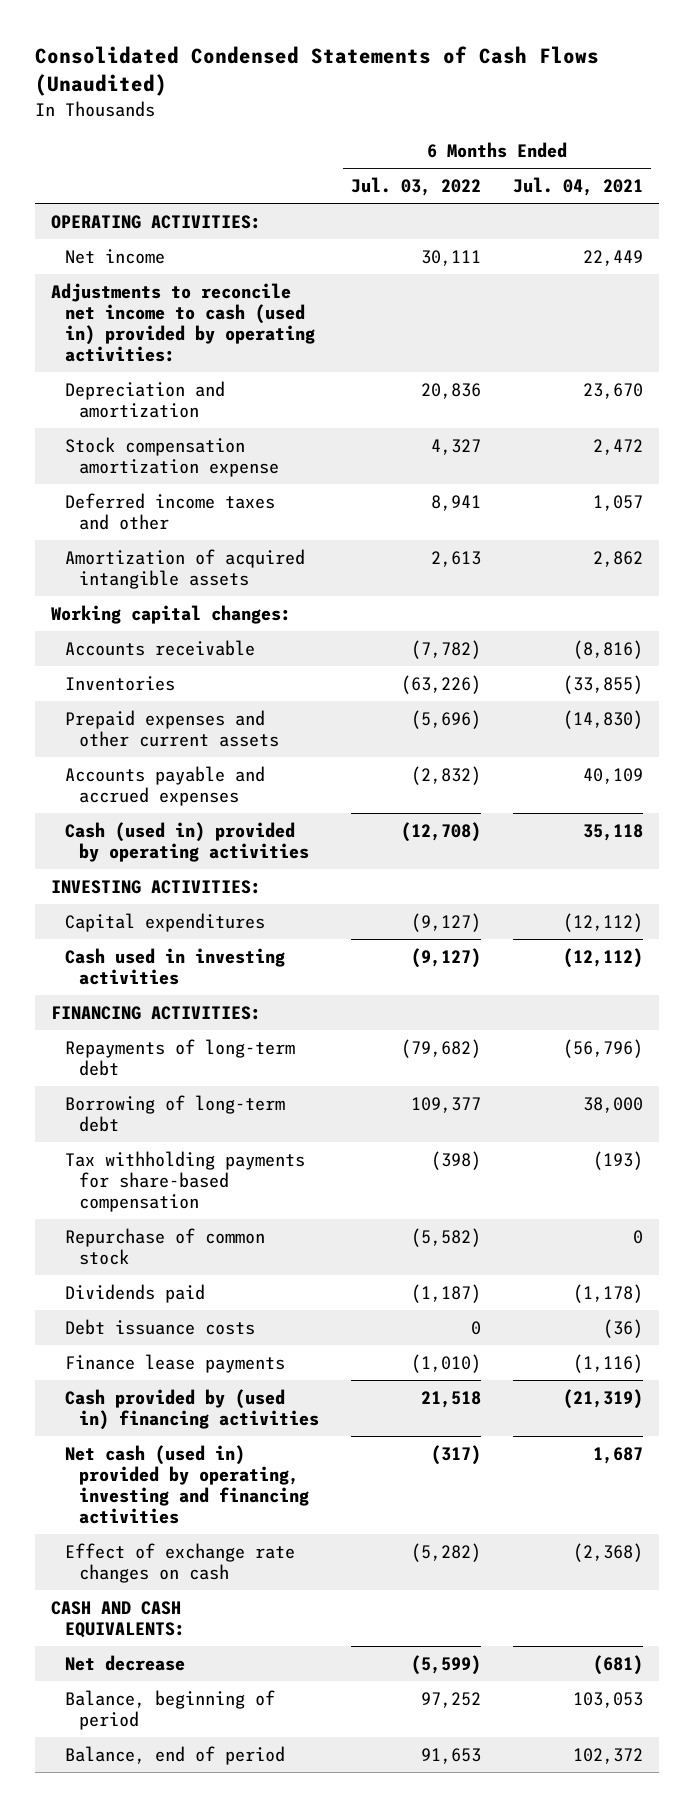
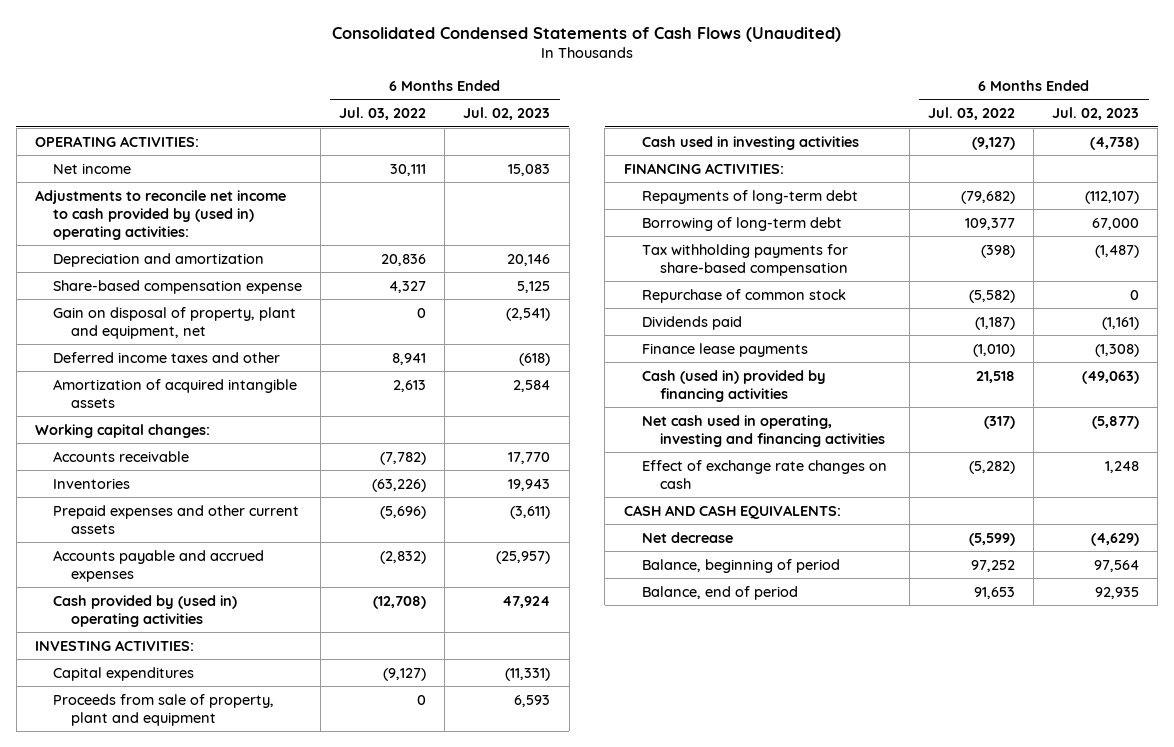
- | 6 Months Ended Jul. 03, 2022 | 6 Months Ended Jul. 04, 2021
+ | 6 Months Ended Jul. 03, 2022 | 6 Months Ended Jul. 02, 2023
- Adjustments to reconcile net income to cash (used in) provided by operating activities:
+ Adjustments to reconcile net income to cash provided by (used in) operating activities:
- Stock compensation amortization expense | 4,327 | 2,472
+ Share-based compensation expense | 4,327 | 5,125
+ Gain on disposal of property, plant and equipment, net | 0 | (2,541)
- Cash (used in) provided by operating activities | (12,708) | 35,118
+ Cash provided by (used in) operating activities | (12,708) | 47,924
+ Proceeds from sale of property, plant and equipment | 0 | 6,593
- Debt issuance costs | 0 | (36)
- Cash provided by (used in) financing activities | 21,518 | (21,319)
- Net cash (used in) provided by operating, investing and financing activities | (317) | 1,687
+ Cash (used in) provided by financing activities | 21,518 | (49,063)
+ Net cash used in operating, investing and financing activities | (317) | (5,877)

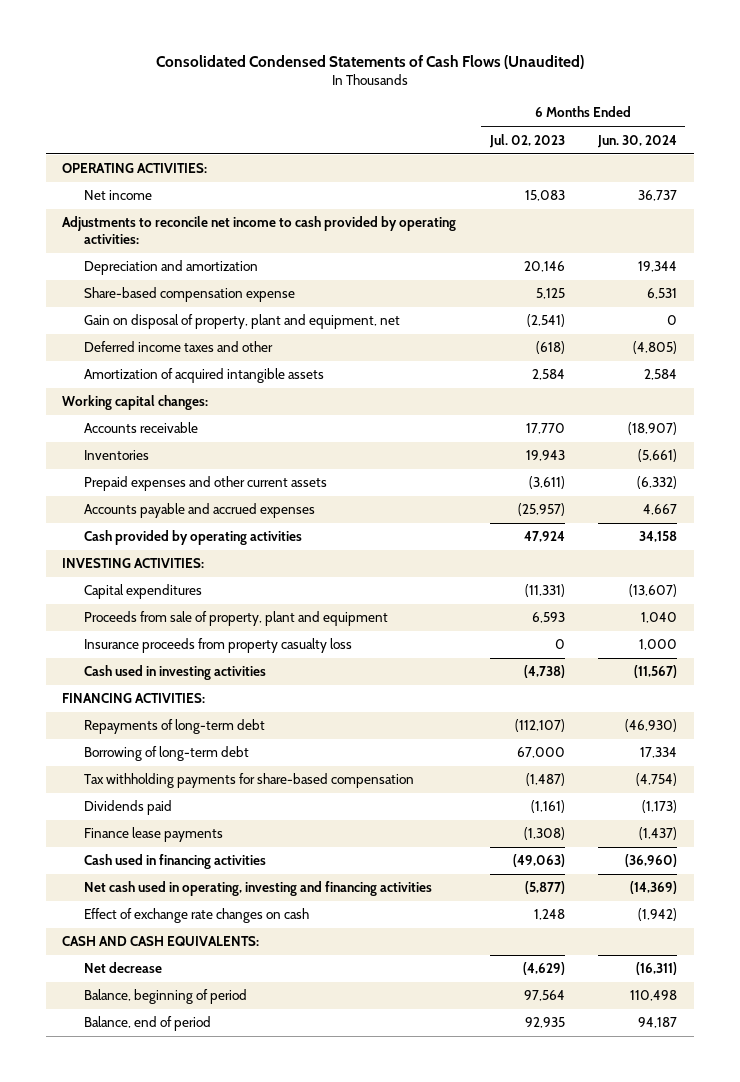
- | 6 Months Ended Jul. 03, 2022 | 6 Months Ended Jul. 02, 2023
+ | 6 Months Ended Jul. 02, 2023 | 6 Months Ended Jun. 30, 2024
- Adjustments to reconcile net income to cash provided by (used in) operating activities:
+ Adjustments to reconcile net income to cash provided by operating activities:
- Cash provided by (used in) operating activities | (12,708) | 47,924
+ Cash provided by operating activities | 47,924 | 34,158
+ Insurance proceeds from property casualty loss | 0 | 1,000
- Repurchase of common stock | (5,582) | 0
- Cash (used in) provided by financing activities | 21,518 | (49,063)
+ Cash used in financing activities | (49,063) | (36,960)

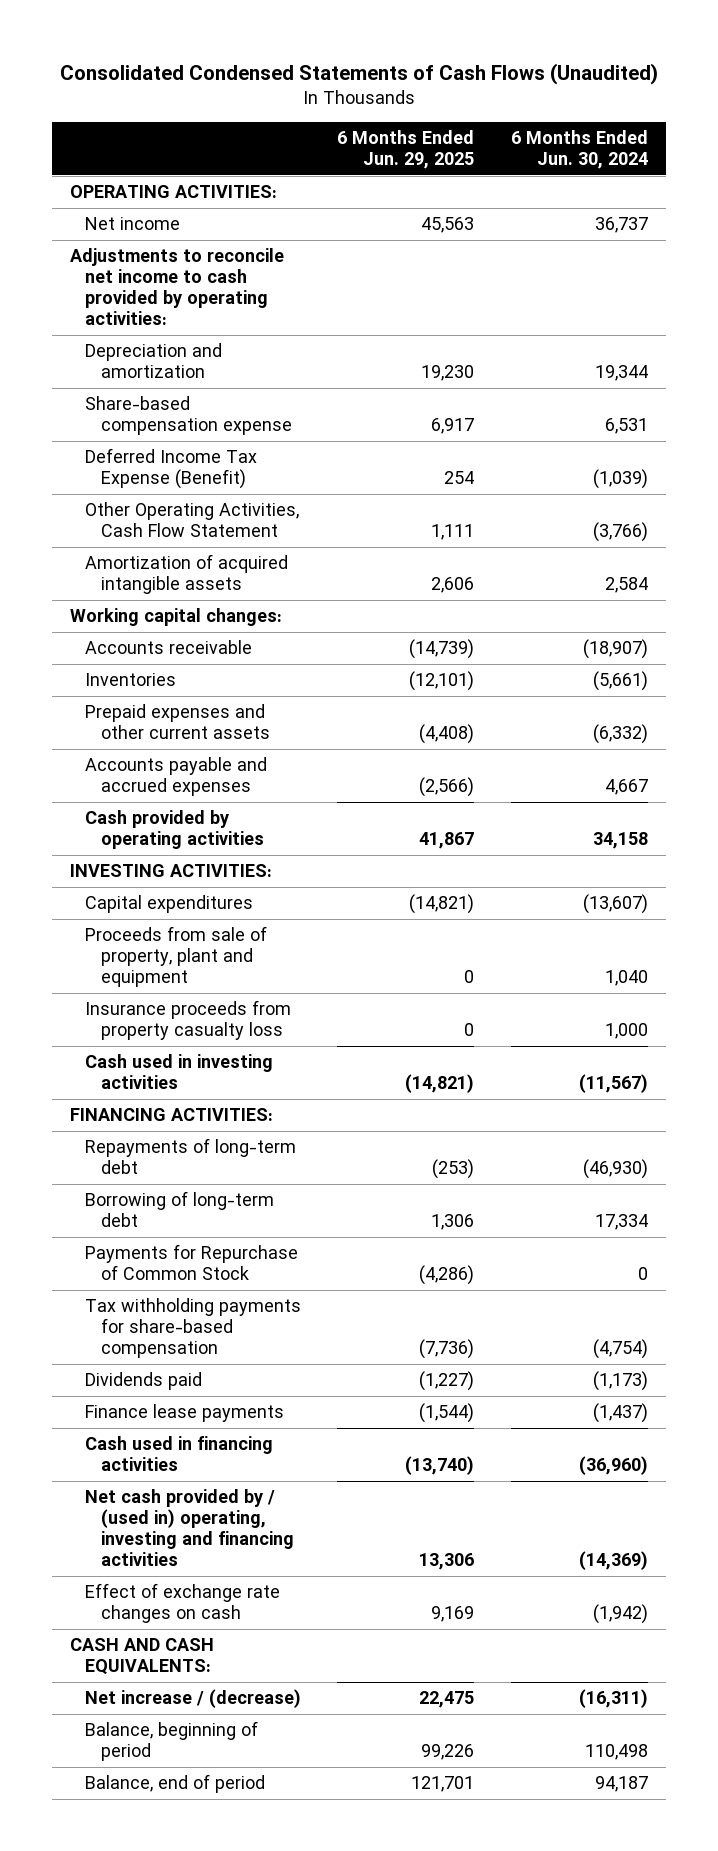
- | 6 Months Ended Jul. 02, 2023 | 6 Months Ended Jun. 30, 2024
+ | 6 Months Ended Jun. 29, 2025 | 6 Months Ended Jun. 30, 2024
- Gain on disposal of property, plant and equipment, net | (2,541) | 0
- Deferred income taxes and other | (618) | (4,805)
+ Deferred Income Tax Expense (Benefit) | 254 | (1,039)
+ Other Operating Activities, Cash Flow Statement | 1,111 | (3,766)
+ Payments for Repurchase of Common Stock | (4,286) | 0
- Net cash used in operating, investing and financing activities | (5,877) | (14,369)
+ Net cash provided by / (used in) operating, investing and financing activities | 13,306 | (14,369)
- Net decrease | (4,629) | (16,311)
+ Net increase / (decrease) | 22,475 | (16,311)

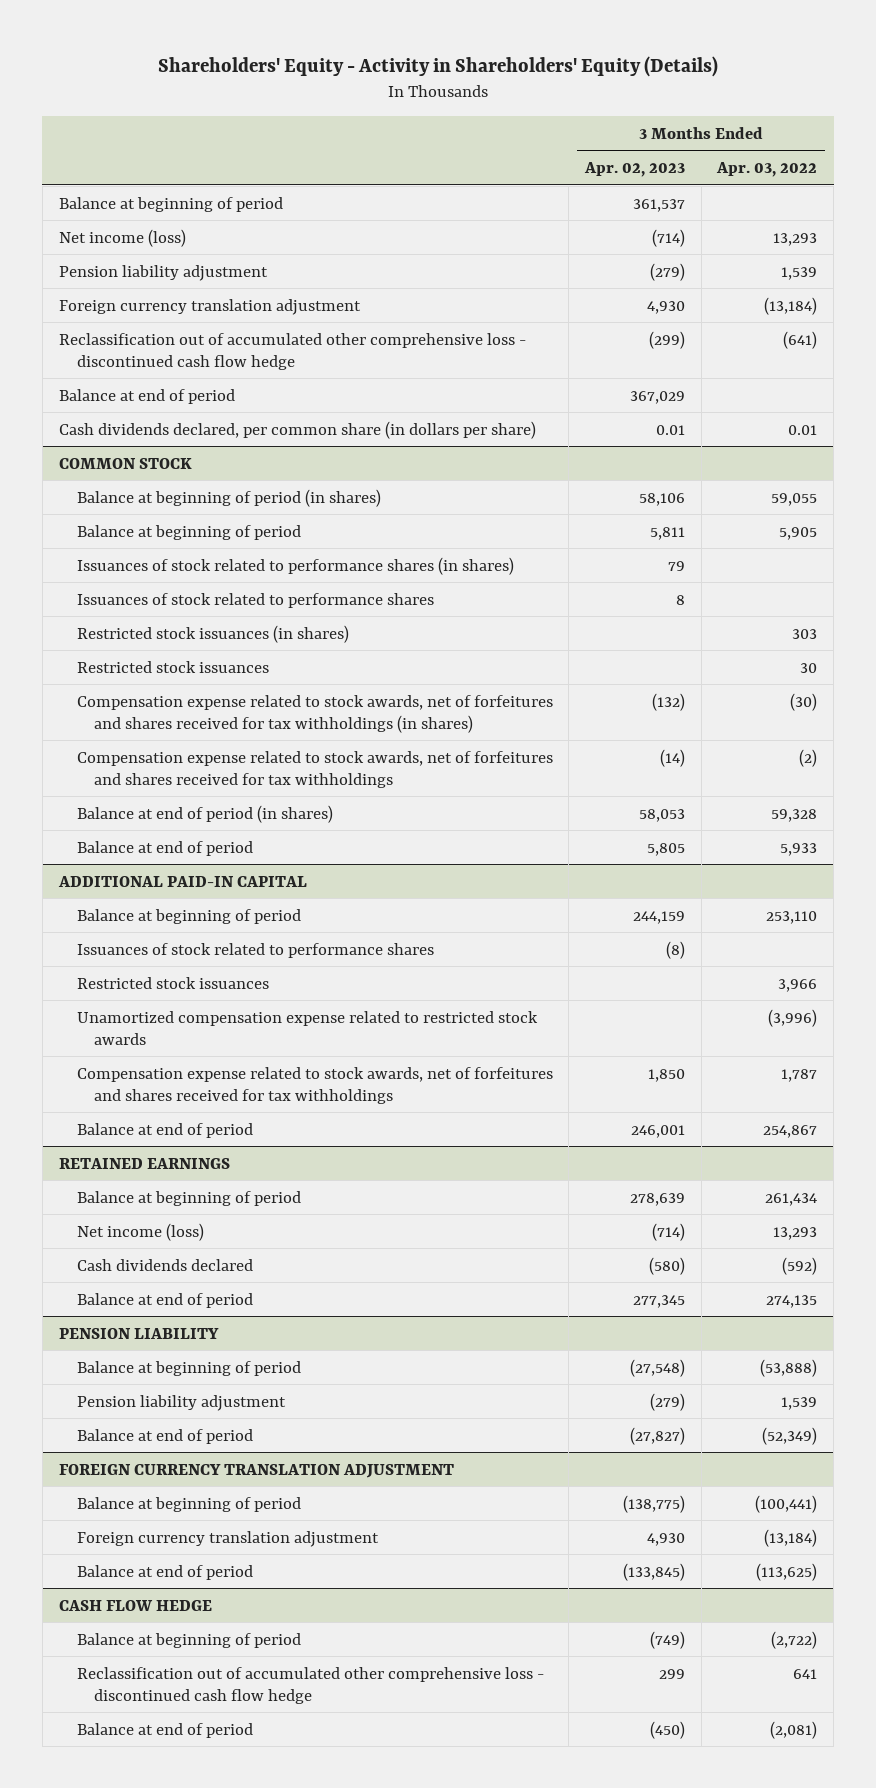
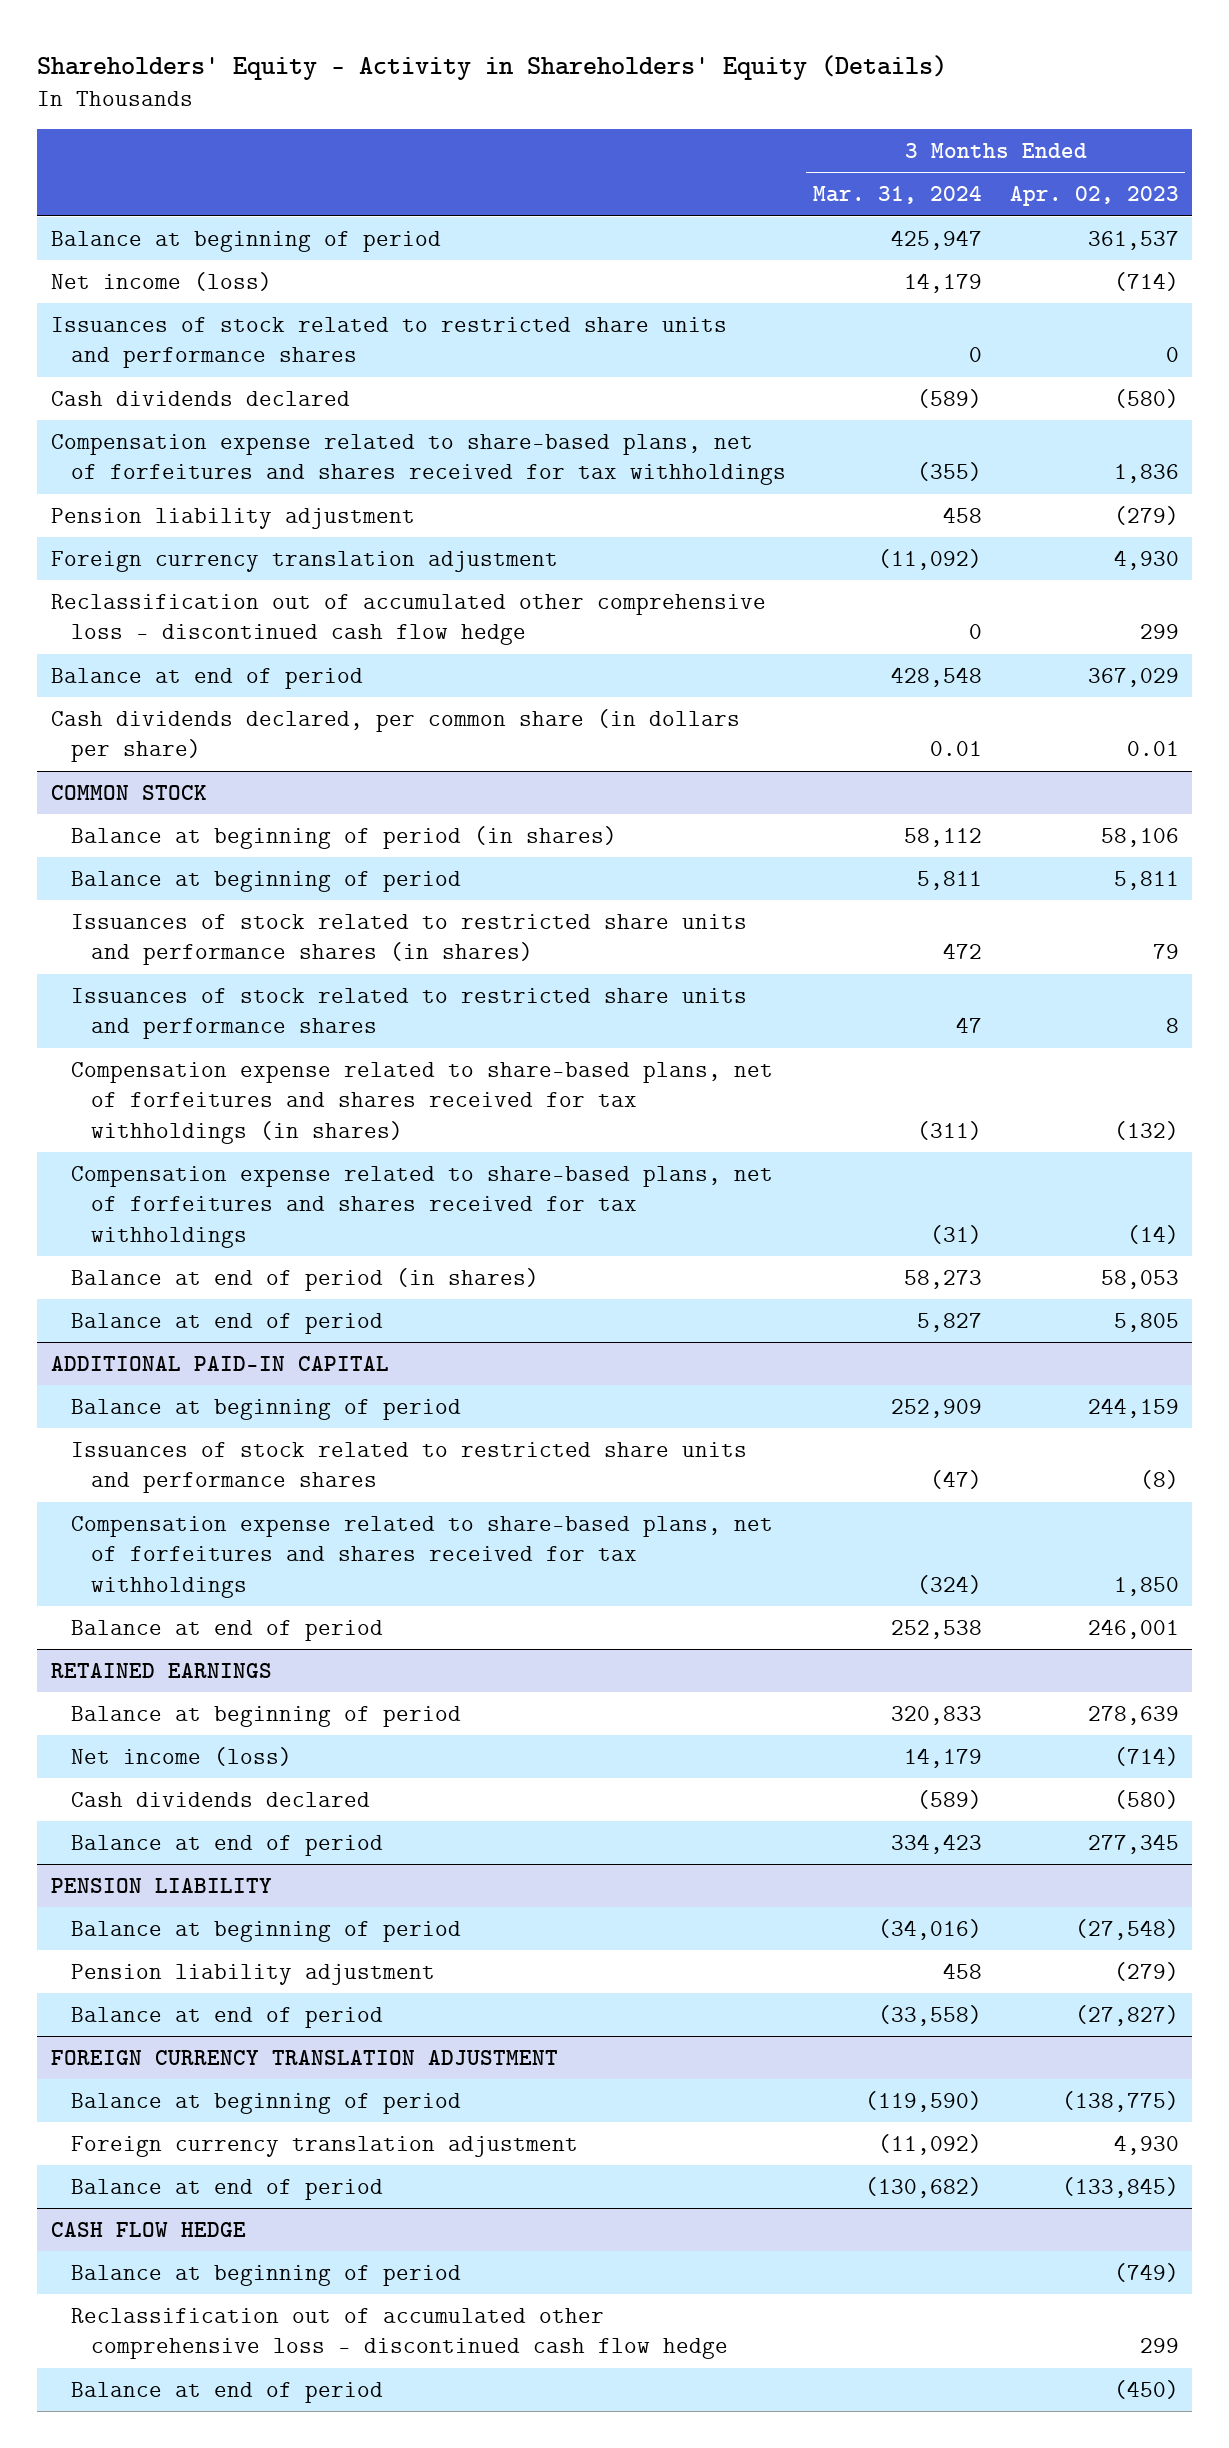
- | 3 Months Ended Apr. 02, 2023 | 3 Months Ended Apr. 03, 2022
+ | 3 Months Ended Mar. 31, 2024 | 3 Months Ended Apr. 02, 2023
+ Issuances of stock related to restricted share units and performance shares | 0 | 0
+ Cash dividends declared | (589) | (580)
+ Compensation expense related to share-based plans, net of forfeitures and shares received for tax withholdings | (355) | 1,836
- Reclassification out of accumulated other comprehensive loss - discontinued cash flow hedge | (299) | (641)
+ Reclassification out of accumulated other comprehensive loss - discontinued cash flow hedge | 0 | 299
@ COMMON STOCK
- Issuances of stock related to performance shares (in shares) | 79 |
- Issuances of stock related to performance shares | 8 |
- Restricted stock issuances (in shares) | | 303
- Restricted stock issuances | | 30
- Compensation expense related to stock awards, net of forfeitures and shares received for tax withholdings (in shares) | (132) | (30)
- Compensation expense related to stock awards, net of forfeitures and shares received for tax withholdings | (14) | (2)
+ Issuances of stock related to restricted share units and performance shares (in shares) | 472 | 79
+ Issuances of stock related to restricted share units and performance shares | 47 | 8
+ Compensation expense related to share-based plans, net of forfeitures and shares received for tax withholdings (in shares) | (311) | (132)
+ Compensation expense related to share-based plans, net of forfeitures and shares received for tax withholdings | (31) | (14)
@ ADDITIONAL PAID-IN CAPITAL
- Issuances of stock related to performance shares | (8) |
- Restricted stock issuances | | 3,966
- Unamortized compensation expense related to restricted stock awards | | (3,996)
- Compensation expense related to stock awards, net of forfeitures and shares received for tax withholdings | 1,850 | 1,787
+ Issuances of stock related to restricted share units and performance shares | (47) | (8)
+ Compensation expense related to share-based plans, net of forfeitures and shares received for tax withholdings | (324) | 1,850

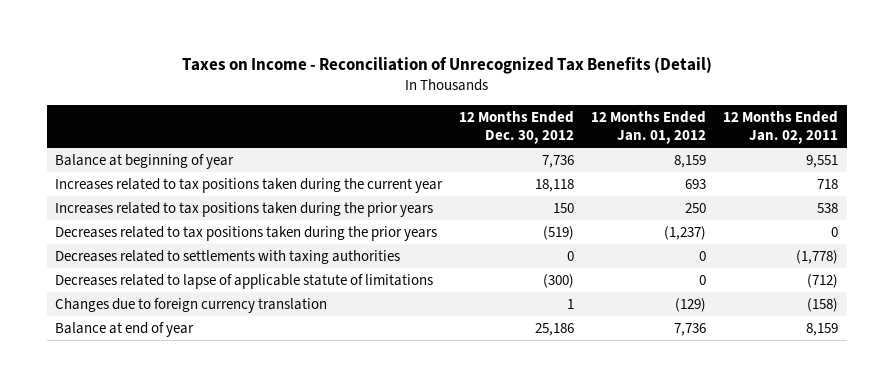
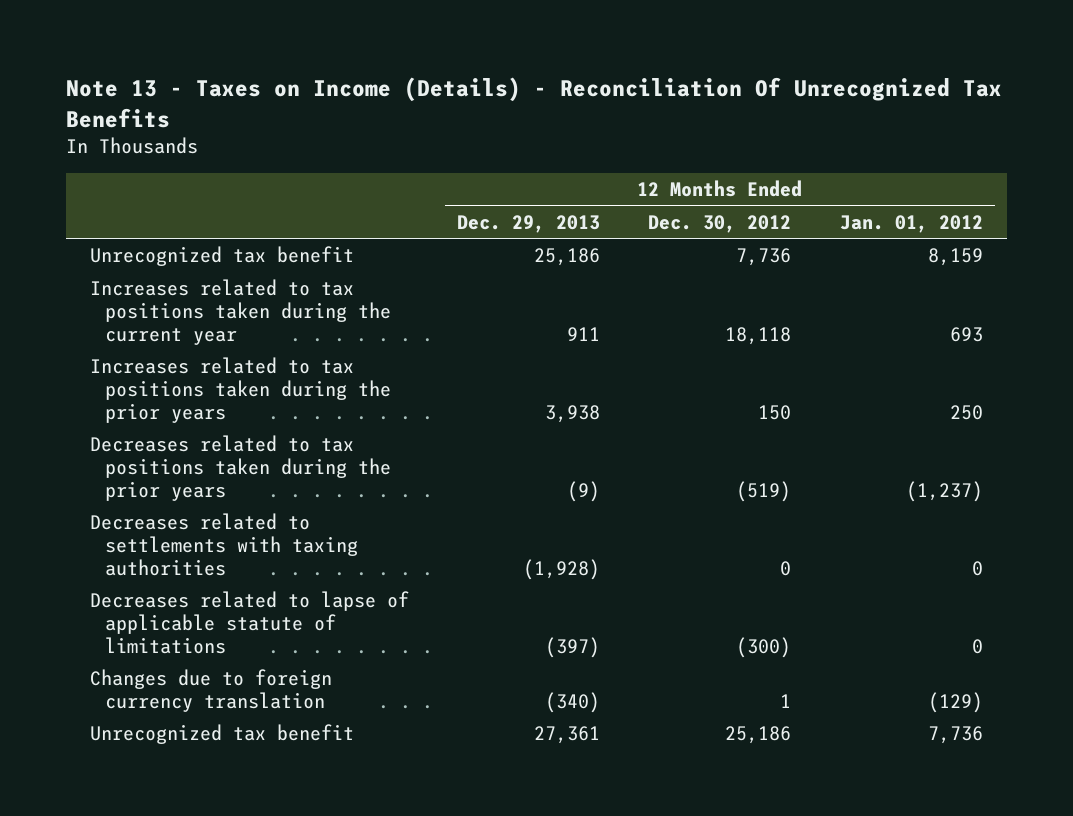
- Taxes on Income - Reconciliation of Unrecognized Tax Benefits (Detail)
+ Note 13 - Taxes on Income (Details) - Reconciliation Of Unrecognized Tax Benefits
- | 12 Months Ended Dec. 30, 2012 | 12 Months Ended Jan. 01, 2012 | 12 Months Ended Jan. 02, 2011
+ | 12 Months Ended Dec. 29, 2013 | 12 Months Ended Dec. 30, 2012 | 12 Months Ended Jan. 01, 2012
- Balance at beginning of year | 7,736 | 8,159 | 9,551
+ Unrecognized tax benefit | 25,186 | 7,736 | 8,159
- Balance at end of year | 25,186 | 7,736 | 8,159
+ Unrecognized tax benefit | 27,361 | 25,186 | 7,736

